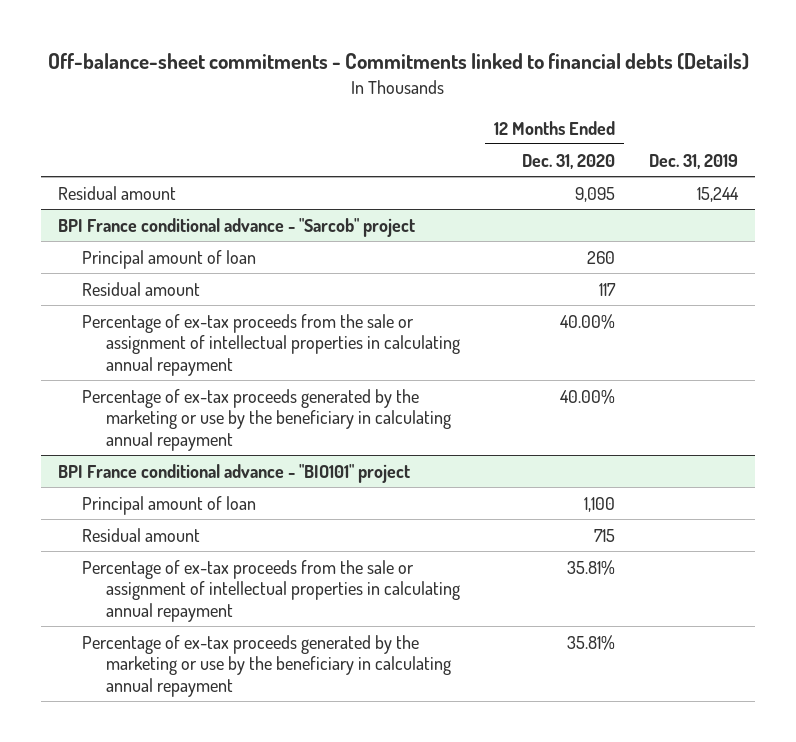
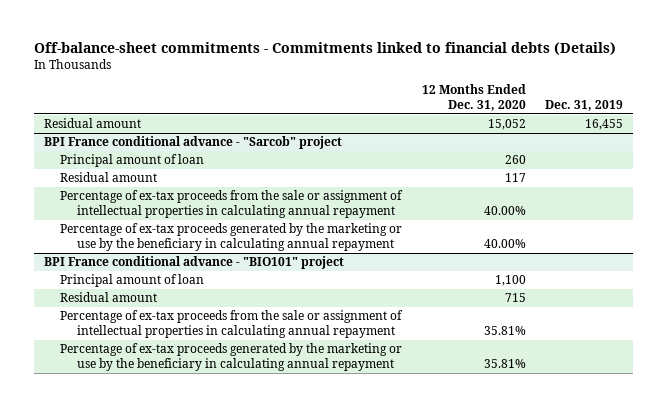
- Residual amount | 9,095 | 15,244
+ Residual amount | 15,052 | 16,455

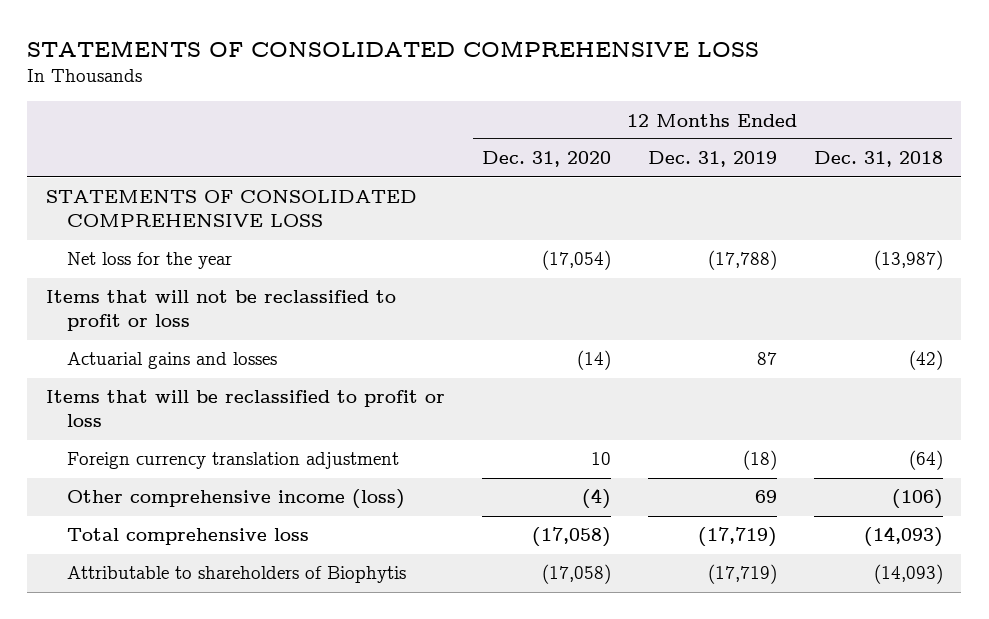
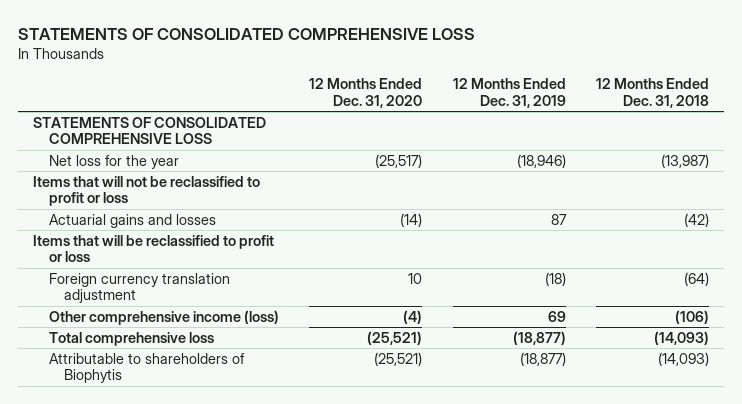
- Net loss for the year | (17,054) | (17,788) | (13,987)
+ Net loss for the year | (25,517) | (18,946) | (13,987)
- Total comprehensive loss | (17,058) | (17,719) | (14,093)
- Attributable to shareholders of Biophytis | (17,058) | (17,719) | (14,093)
+ Total comprehensive loss | (25,521) | (18,877) | (14,093)
+ Attributable to shareholders of Biophytis | (25,521) | (18,877) | (14,093)

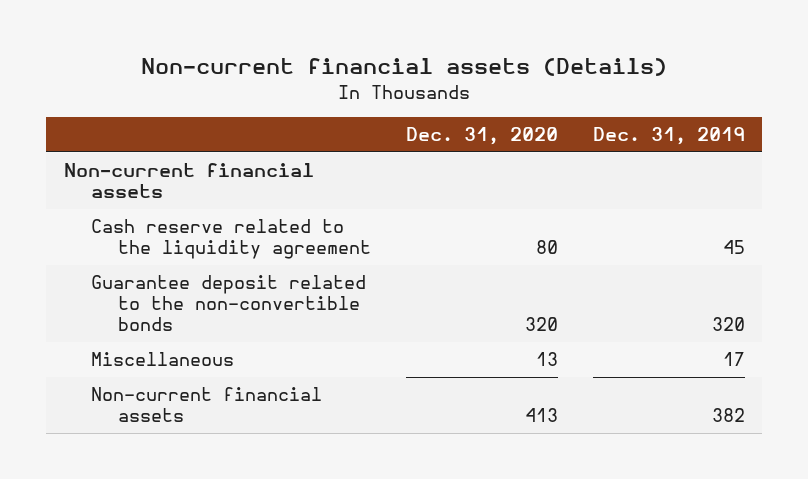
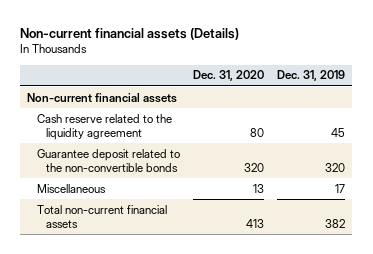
- Non-current financial assets | 413 | 382
+ Total non-current financial assets | 413 | 382

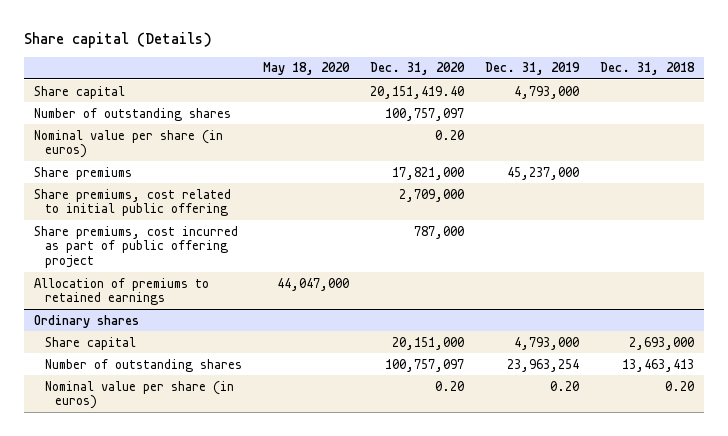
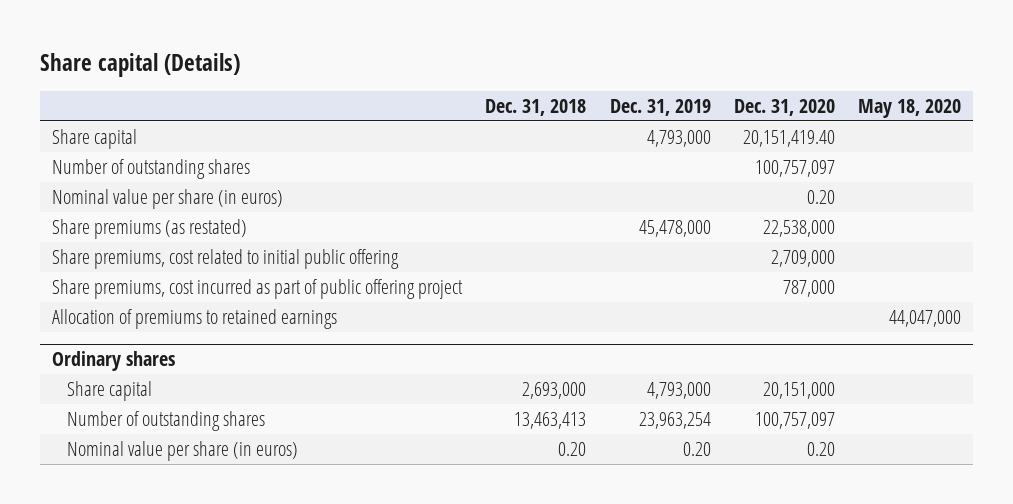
- | May 18, 2020 | Dec. 31, 2020 | Dec. 31, 2019 | Dec. 31, 2018
+ | Dec. 31, 2018 | Dec. 31, 2019 | Dec. 31, 2020 | May 18, 2020
- Share premiums | | 17,821,000 | 45,237,000 |
+ Share premiums (as restated) | | 45,478,000 | 22,538,000 |

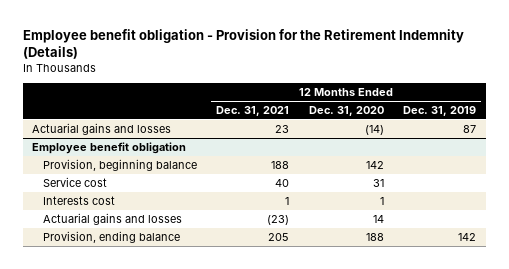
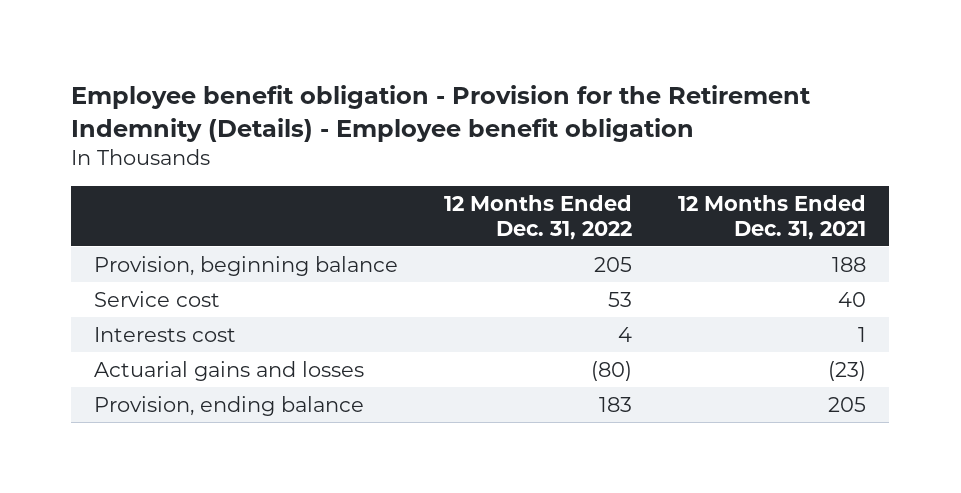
- Employee benefit obligation - Provision for the Retirement Indemnity (Details)
+ Employee benefit obligation - Provision for the Retirement Indemnity (Details) - Employee benefit obligation
- | 12 Months Ended Dec. 31, 2021 | 12 Months Ended Dec. 31, 2020 | 12 Months Ended Dec. 31, 2019
+ | 12 Months Ended Dec. 31, 2022 | 12 Months Ended Dec. 31, 2021
- Actuarial gains and losses | 23 | (14) | 87
- Employee benefit obligation

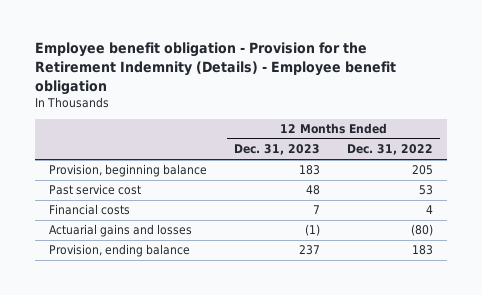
- | 12 Months Ended Dec. 31, 2022 | 12 Months Ended Dec. 31, 2021
+ | 12 Months Ended Dec. 31, 2023 | 12 Months Ended Dec. 31, 2022
- Service cost | 53 | 40
- Interests cost | 4 | 1
+ Past service cost | 48 | 53
+ Financial costs | 7 | 4

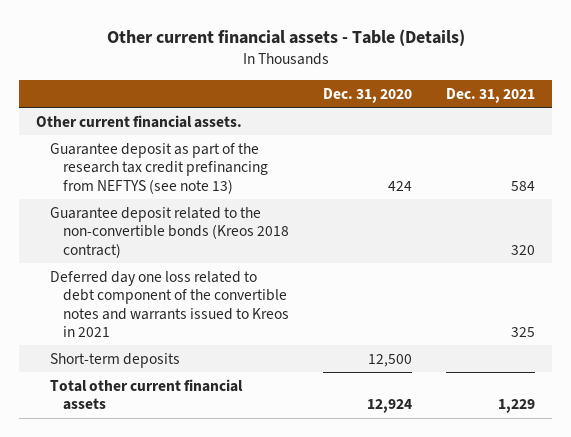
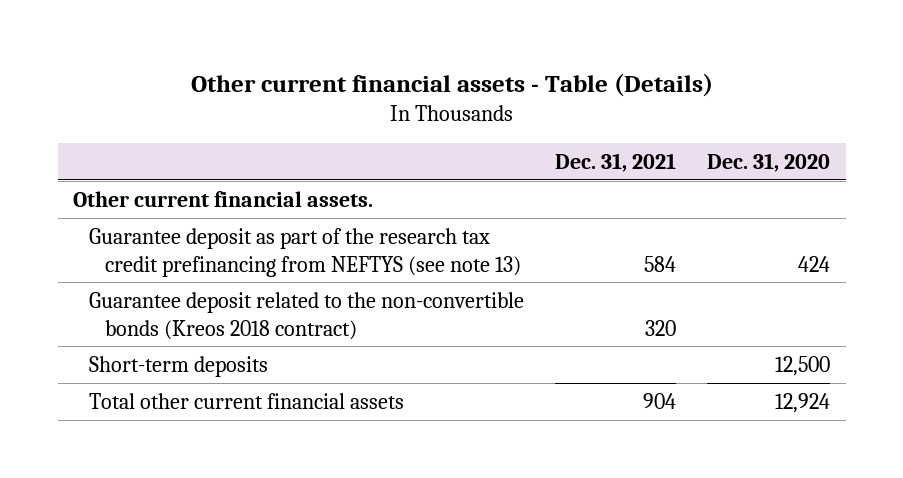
- | Dec. 31, 2020 | Dec. 31, 2021
+ | Dec. 31, 2021 | Dec. 31, 2020
- Deferred day one loss related to debt component of the convertible notes and warrants issued to Kreos in 2021 | | 325
- Total other current financial assets | 12,924 | 1,229
+ Total other current financial assets | 904 | 12,924

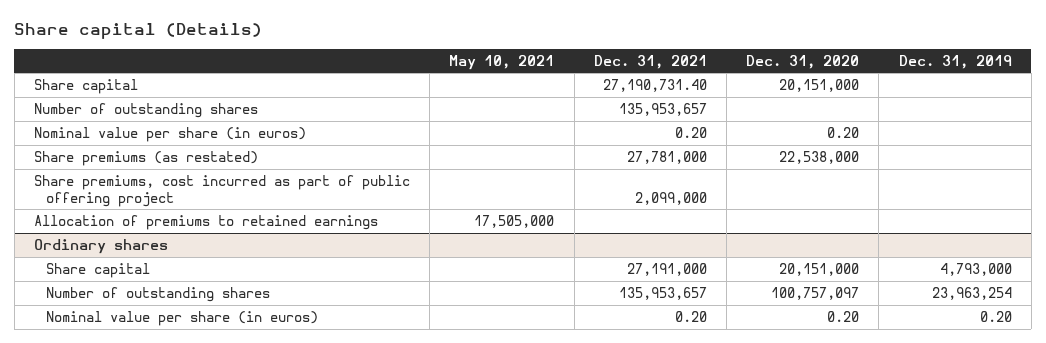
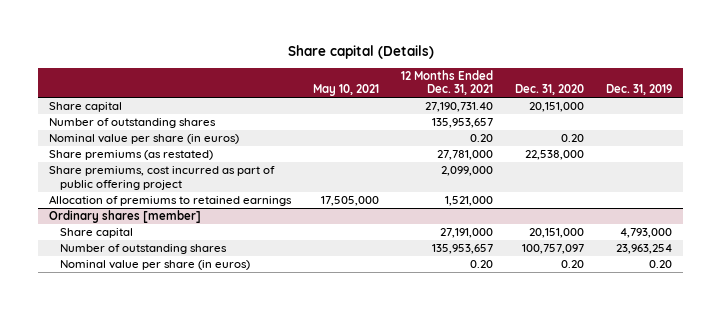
- | May 10, 2021 | Dec. 31, 2021 | Dec. 31, 2020 | Dec. 31, 2019
+ | May 10, 2021 | 12 Months Ended Dec. 31, 2021 | Dec. 31, 2020 | Dec. 31, 2019
- Ordinary shares
+ Ordinary shares [member]

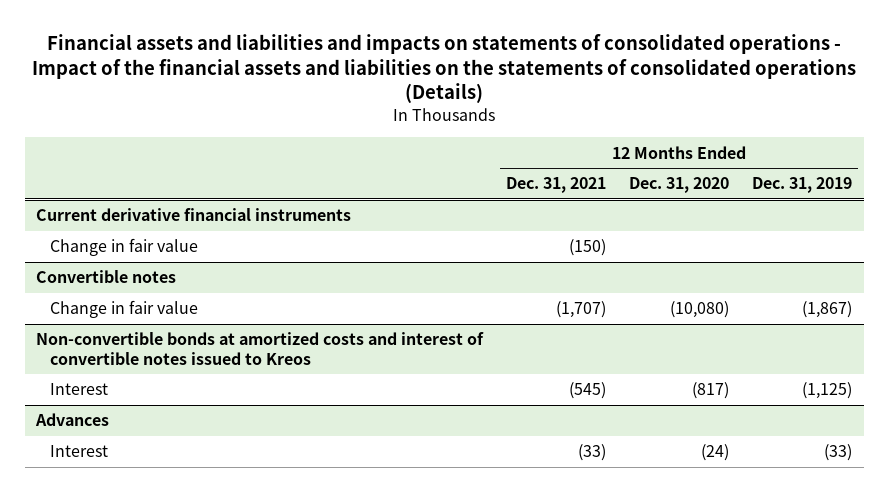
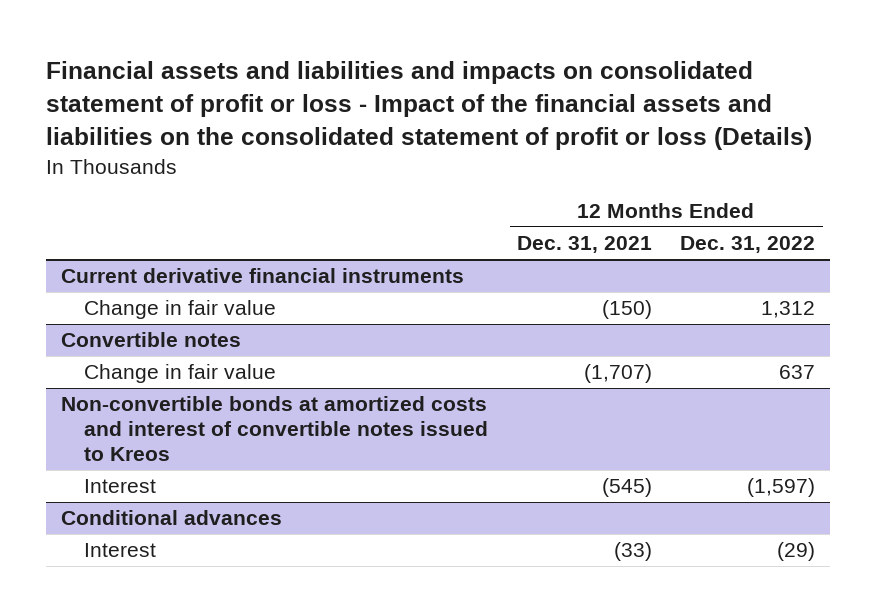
- Financial assets and liabilities and impacts on statements of consolidated operations - Impact of the financial assets and liabilities on the statements of consolidated operations (Details)
+ Financial assets and liabilities and impacts on consolidated statement of profit or loss - Impact of the financial assets and liabilities on the consolidated statement of profit or loss (Details)
- | 12 Months Ended Dec. 31, 2021 | 12 Months Ended Dec. 31, 2020 | 12 Months Ended Dec. 31, 2019
+ | 12 Months Ended Dec. 31, 2021 | 12 Months Ended Dec. 31, 2022
- Advances
+ Conditional advances

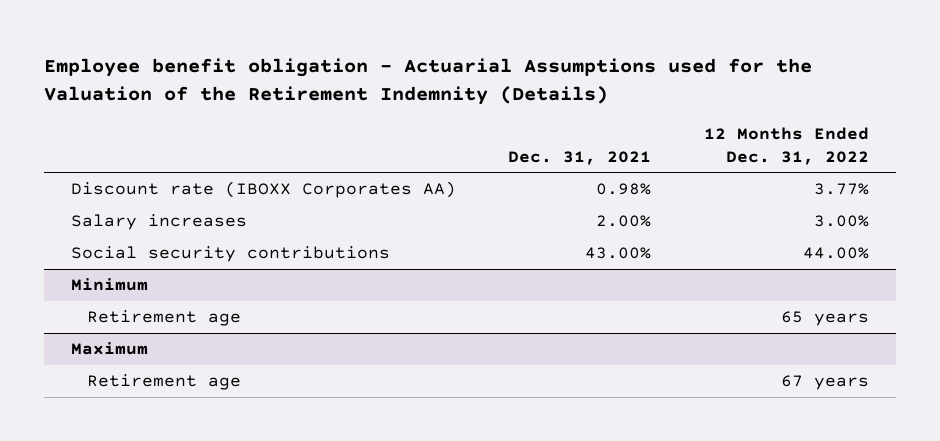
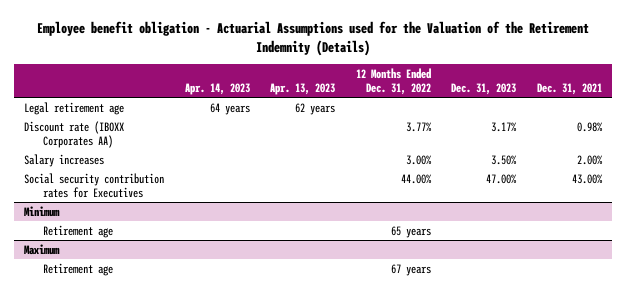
- | Dec. 31, 2021 | 12 Months Ended Dec. 31, 2022
+ | Apr. 14, 2023 | Apr. 13, 2023 | 12 Months Ended Dec. 31, 2022 | Dec. 31, 2023 | Dec. 31, 2021
+ Legal retirement age | 64 years | 62 years | | |
- Social security contributions | 43.00% | 44.00%
+ Social security contribution rates for Executives | | | 44.00% | 47.00% | 43.00%

